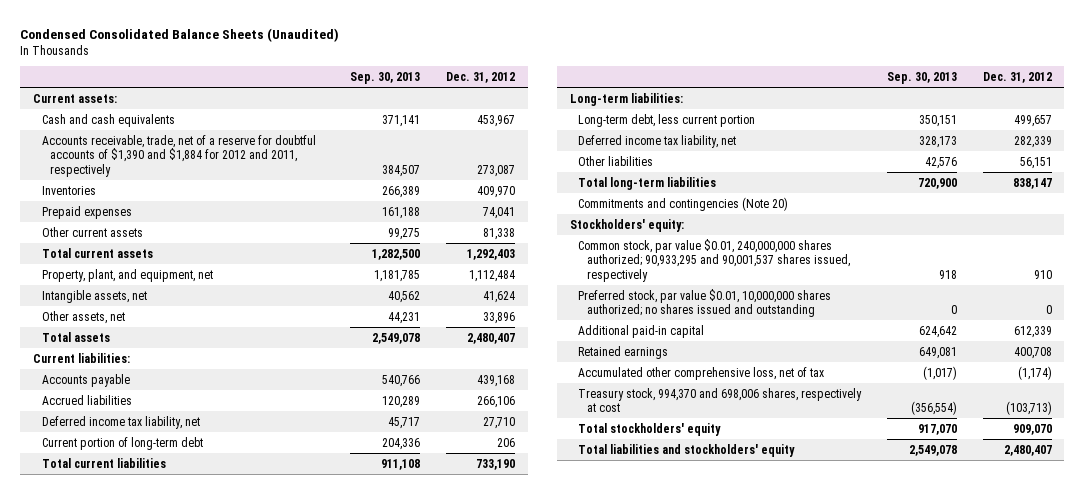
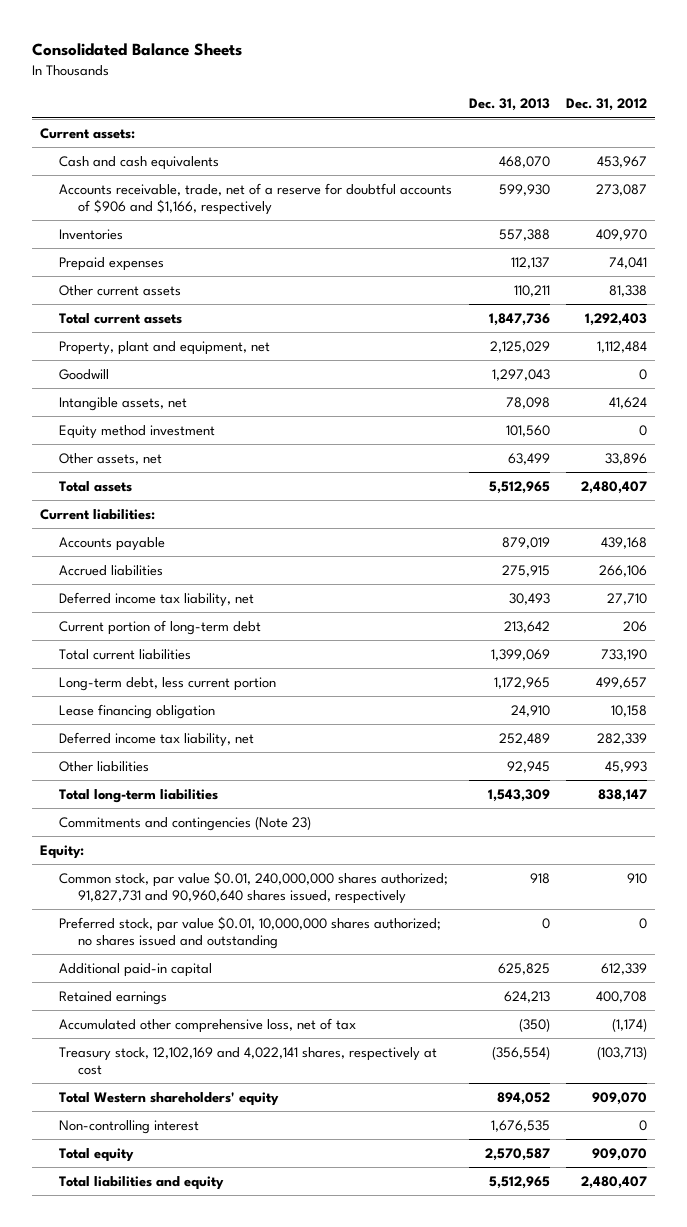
- Condensed Consolidated Balance Sheets (Unaudited)
+ Consolidated Balance Sheets
- | Sep. 30, 2013 | Dec. 31, 2012
+ | Dec. 31, 2013 | Dec. 31, 2012
- Accounts receivable, trade, net of a reserve for doubtful accounts of $1,390 and $1,884 for 2012 and 2011, respectively | 384,507 | 273,087
+ Accounts receivable, trade, net of a reserve for doubtful accounts of $906 and $1,166, respectively | 599,930 | 273,087
- Property, plant, and equipment, net | 1,181,785 | 1,112,484
+ Property, plant and equipment, net | 2,125,029 | 1,112,484
+ Goodwill | 1,297,043 | 0
+ Equity method investment | 101,560 | 0
- Long-term liabilities:
+ Lease financing obligation | 24,910 | 10,158
- Other liabilities | 42,576 | 56,151
+ Other liabilities | 92,945 | 45,993
- Commitments and contingencies (Note 20)
- Stockholders' equity:
- Common stock, par value $0.01, 240,000,000 shares authorized; 90,933,295 and 90,001,537 shares issued, respectively | 918 | 910
+ Commitments and contingencies (Note 23)
+ Equity:
+ Common stock, par value $0.01, 240,000,000 shares authorized; 91,827,731 and 90,960,640 shares issued, respectively | 918 | 910
- Treasury stock, 994,370 and 698,006 shares, respectively at cost | (356,554) | (103,713)
- Total stockholders' equity | 917,070 | 909,070
- Total liabilities and stockholders' equity | 2,549,078 | 2,480,407
+ Treasury stock, 12,102,169 and 4,022,141 shares, respectively at cost | (356,554) | (103,713)
+ Total Western shareholders' equity | 894,052 | 909,070
+ Non-controlling interest | 1,676,535 | 0
+ Total equity | 2,570,587 | 909,070
+ Total liabilities and equity | 5,512,965 | 2,480,407

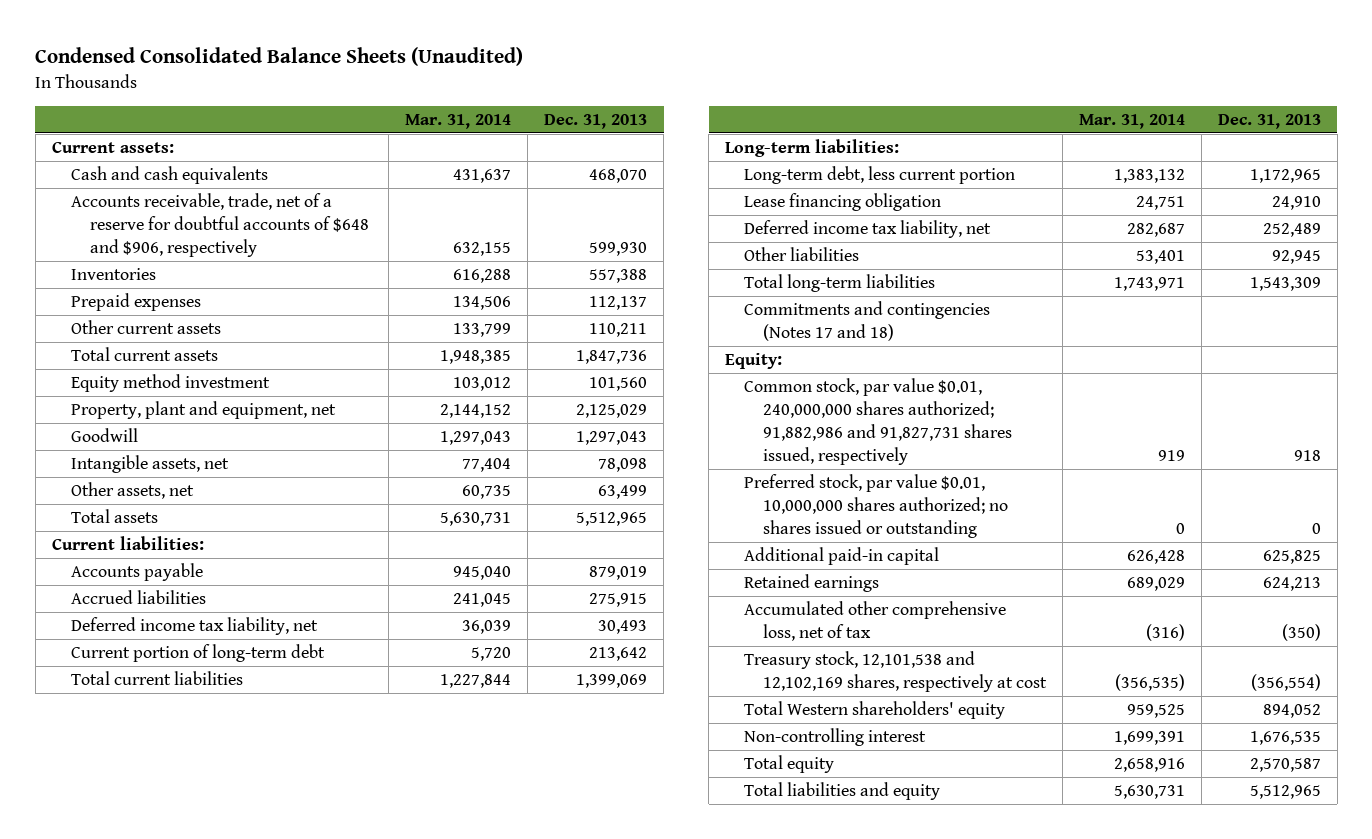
- Consolidated Balance Sheets
+ Condensed Consolidated Balance Sheets (Unaudited)
- | Dec. 31, 2013 | Dec. 31, 2012
+ | Mar. 31, 2014 | Dec. 31, 2013
- Accounts receivable, trade, net of a reserve for doubtful accounts of $906 and $1,166, respectively | 599,930 | 273,087
+ Accounts receivable, trade, net of a reserve for doubtful accounts of $648 and $906, respectively | 632,155 | 599,930
moved up: Equity method investment | 103,012 | 101,560
+ Long-term liabilities:
- Commitments and contingencies (Note 23)
+ Commitments and contingencies (Notes 17 and 18)
- Common stock, par value $0.01, 240,000,000 shares authorized; 91,827,731 and 90,960,640 shares issued, respectively | 918 | 910
- Preferred stock, par value $0.01, 10,000,000 shares authorized; no shares issued and outstanding | 0 | 0
+ Common stock, par value $0.01, 240,000,000 shares authorized; 91,882,986 and 91,827,731 shares issued, respectively | 919 | 918
+ Preferred stock, par value $0.01, 10,000,000 shares authorized; no shares issued or outstanding | 0 | 0
- Treasury stock, 12,102,169 and 4,022,141 shares, respectively at cost | (356,554) | (103,713)
+ Treasury stock, 12,101,538 and 12,102,169 shares, respectively at cost | (356,535) | (356,554)

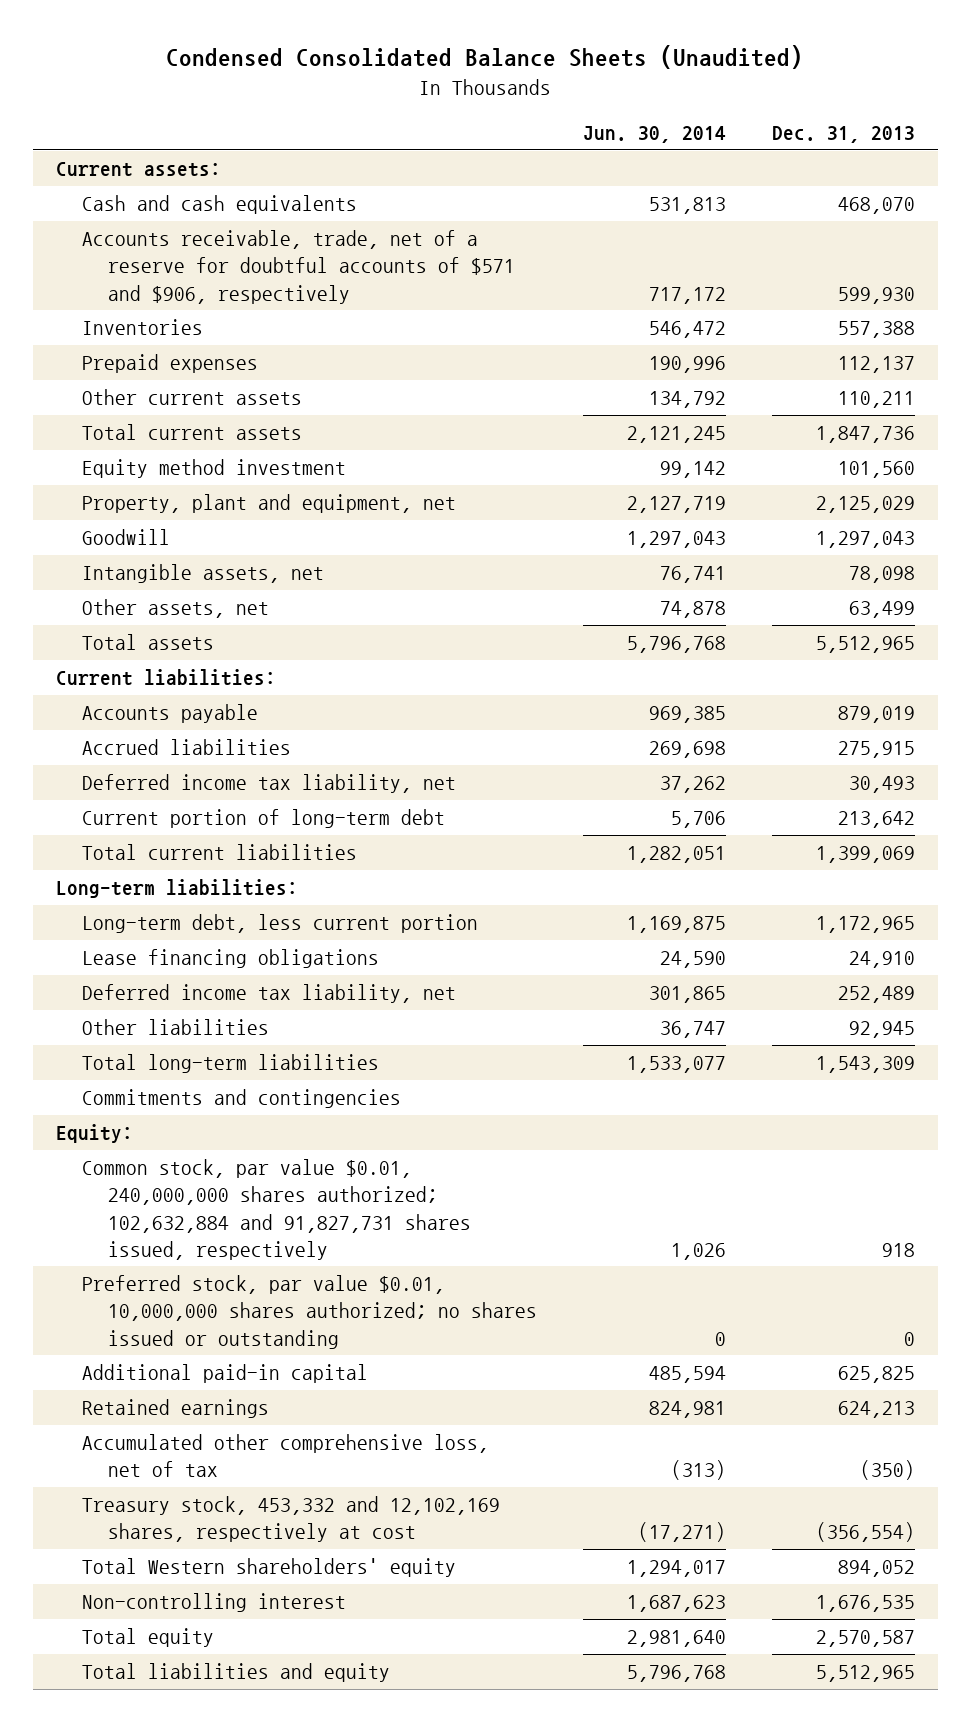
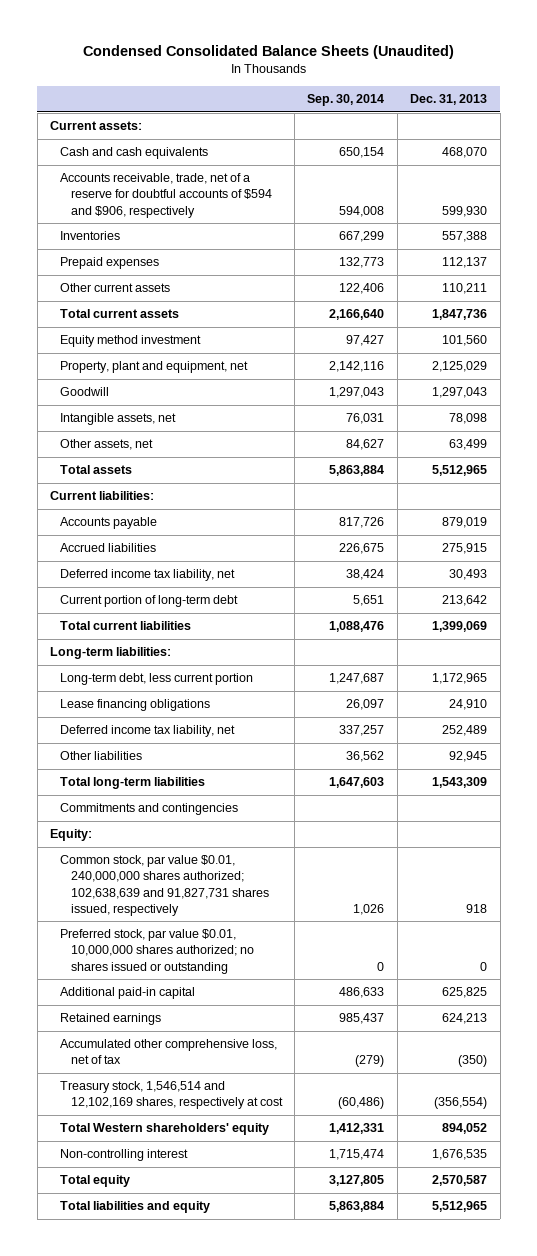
- | Jun. 30, 2014 | Dec. 31, 2013
+ | Sep. 30, 2014 | Dec. 31, 2013
- Accounts receivable, trade, net of a reserve for doubtful accounts of $571 and $906, respectively | 717,172 | 599,930
+ Accounts receivable, trade, net of a reserve for doubtful accounts of $594 and $906, respectively | 594,008 | 599,930
- Common stock, par value $0.01, 240,000,000 shares authorized; 102,632,884 and 91,827,731 shares issued, respectively | 1,026 | 918
+ Common stock, par value $0.01, 240,000,000 shares authorized; 102,638,639 and 91,827,731 shares issued, respectively | 1,026 | 918
- Treasury stock, 453,332 and 12,102,169 shares, respectively at cost | (17,271) | (356,554)
+ Treasury stock, 1,546,514 and 12,102,169 shares, respectively at cost | (60,486) | (356,554)

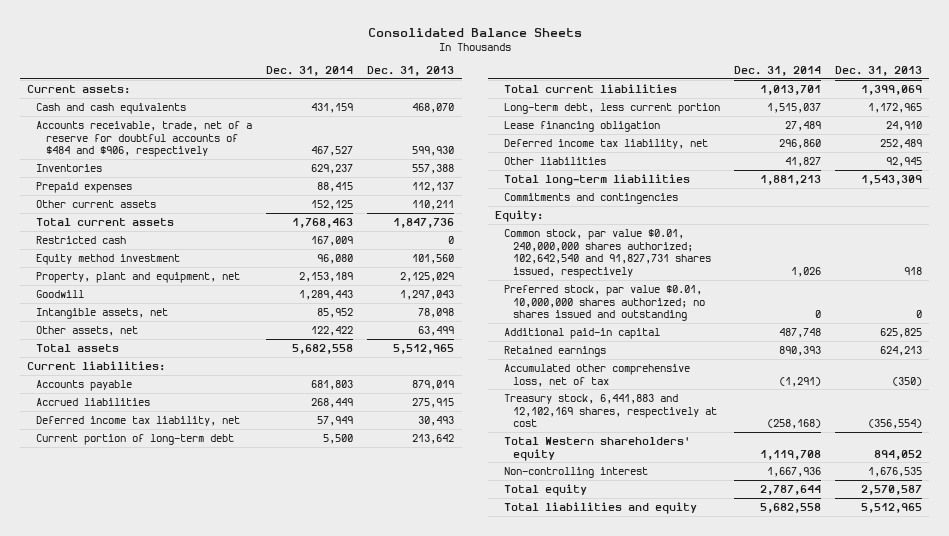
- Condensed Consolidated Balance Sheets (Unaudited)
+ Consolidated Balance Sheets
- | Sep. 30, 2014 | Dec. 31, 2013
+ | Dec. 31, 2014 | Dec. 31, 2013
- Accounts receivable, trade, net of a reserve for doubtful accounts of $594 and $906, respectively | 594,008 | 599,930
+ Accounts receivable, trade, net of a reserve for doubtful accounts of $484 and $906, respectively | 467,527 | 599,930
+ Restricted cash | 167,009 | 0
- Long-term liabilities:
- Lease financing obligations | 26,097 | 24,910
+ Lease financing obligation | 27,489 | 24,910
- Common stock, par value $0.01, 240,000,000 shares authorized; 102,638,639 and 91,827,731 shares issued, respectively | 1,026 | 918
- Preferred stock, par value $0.01, 10,000,000 shares authorized; no shares issued or outstanding | 0 | 0
+ Common stock, par value $0.01, 240,000,000 shares authorized; 102,642,540 and 91,827,731 shares issued, respectively | 1,026 | 918
+ Preferred stock, par value $0.01, 10,000,000 shares authorized; no shares issued and outstanding | 0 | 0
- Treasury stock, 1,546,514 and 12,102,169 shares, respectively at cost | (60,486) | (356,554)
+ Treasury stock, 6,441,883 and 12,102,169 shares, respectively at cost | (258,168) | (356,554)

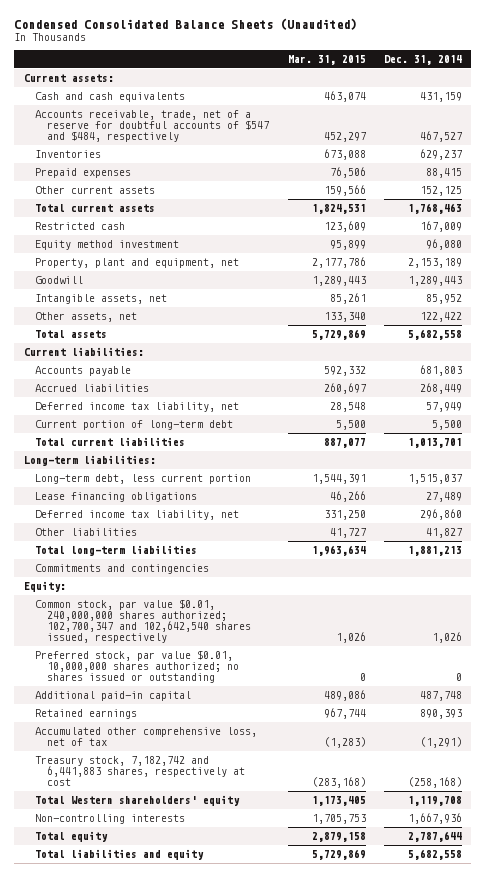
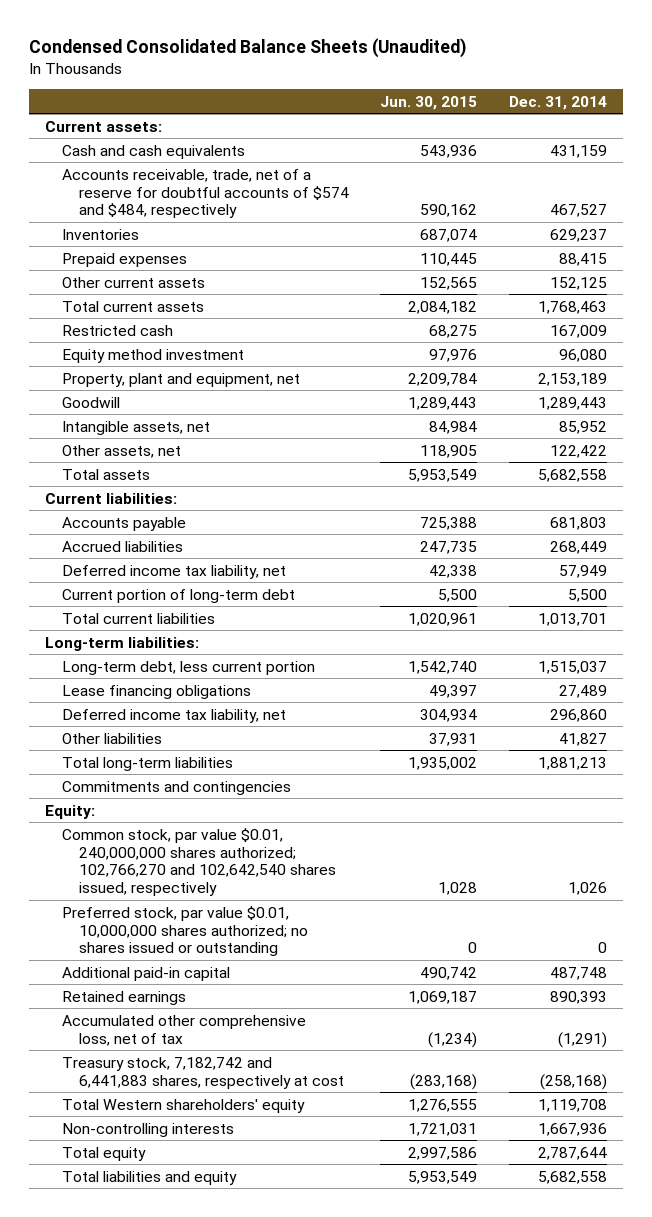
- | Mar. 31, 2015 | Dec. 31, 2014
+ | Jun. 30, 2015 | Dec. 31, 2014
- Accounts receivable, trade, net of a reserve for doubtful accounts of $547 and $484, respectively | 452,297 | 467,527
+ Accounts receivable, trade, net of a reserve for doubtful accounts of $574 and $484, respectively | 590,162 | 467,527
- Common stock, par value $0.01, 240,000,000 shares authorized; 102,700,347 and 102,642,540 shares issued, respectively | 1,026 | 1,026
+ Common stock, par value $0.01, 240,000,000 shares authorized; 102,766,270 and 102,642,540 shares issued, respectively | 1,028 | 1,026

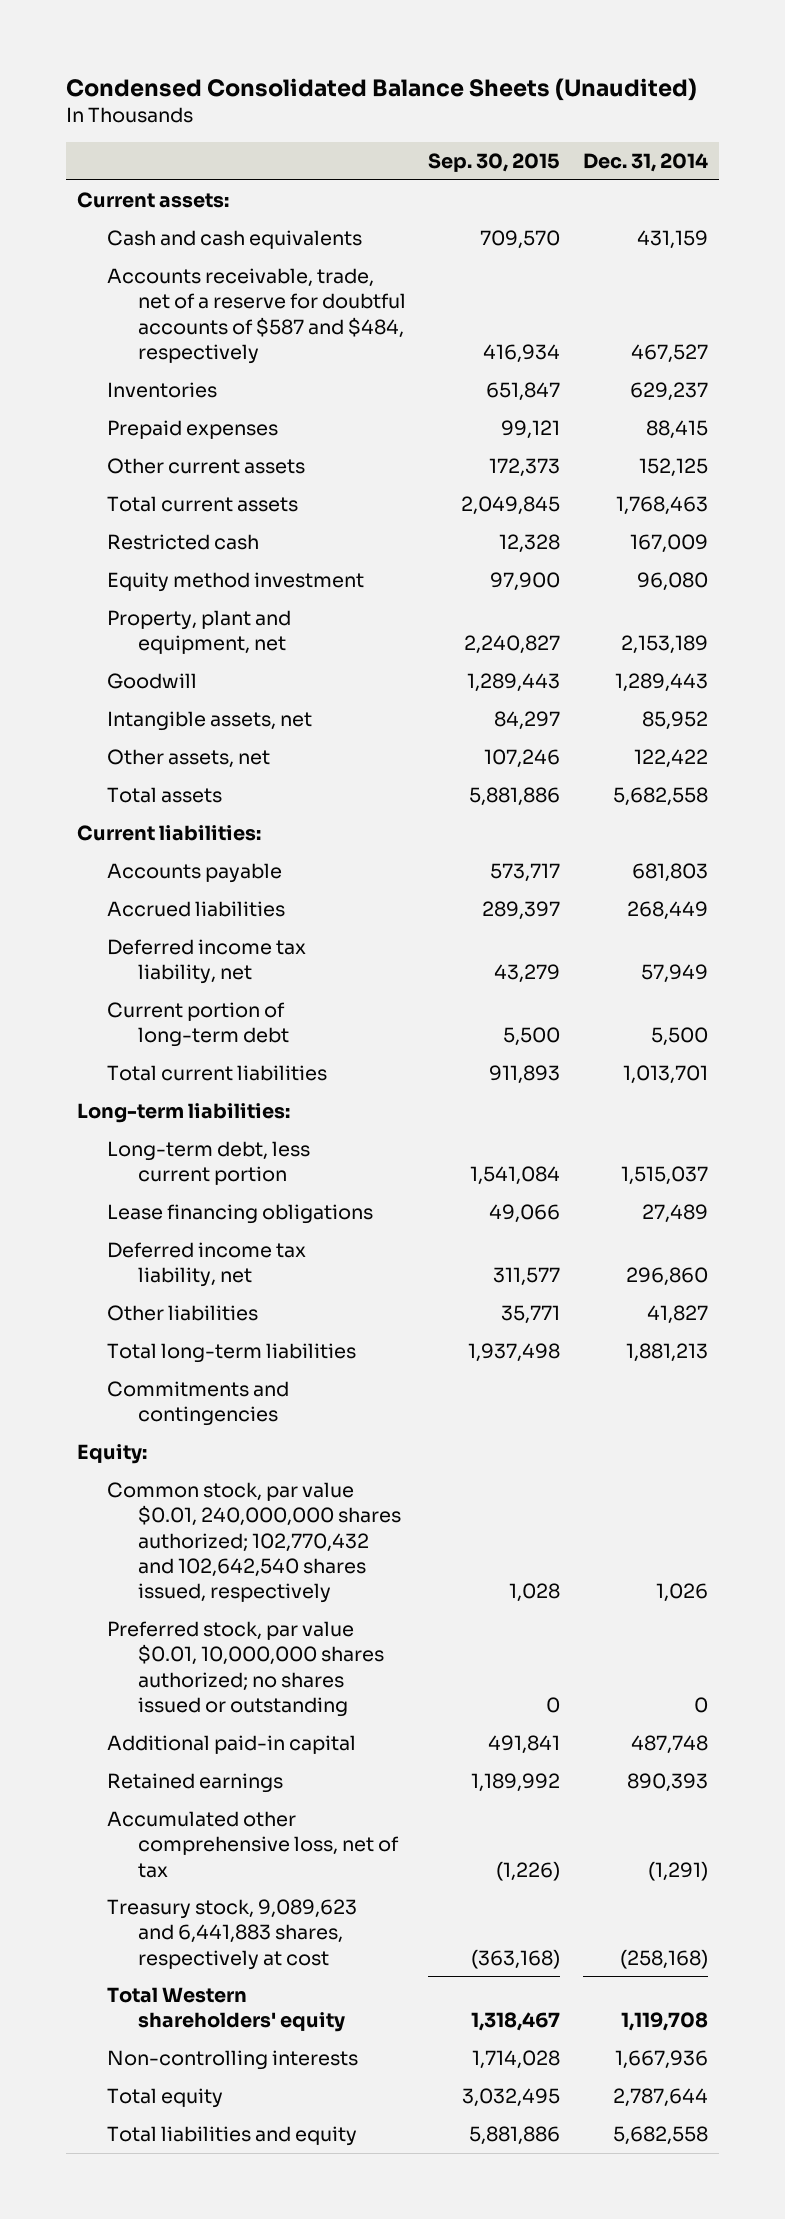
- | Jun. 30, 2015 | Dec. 31, 2014
+ | Sep. 30, 2015 | Dec. 31, 2014
- Accounts receivable, trade, net of a reserve for doubtful accounts of $574 and $484, respectively | 590,162 | 467,527
+ Accounts receivable, trade, net of a reserve for doubtful accounts of $587 and $484, respectively | 416,934 | 467,527
- Common stock, par value $0.01, 240,000,000 shares authorized; 102,766,270 and 102,642,540 shares issued, respectively | 1,028 | 1,026
+ Common stock, par value $0.01, 240,000,000 shares authorized; 102,770,432 and 102,642,540 shares issued, respectively | 1,028 | 1,026
- Treasury stock, 7,182,742 and 6,441,883 shares, respectively at cost | (283,168) | (258,168)
+ Treasury stock, 9,089,623 and 6,441,883 shares, respectively at cost | (363,168) | (258,168)

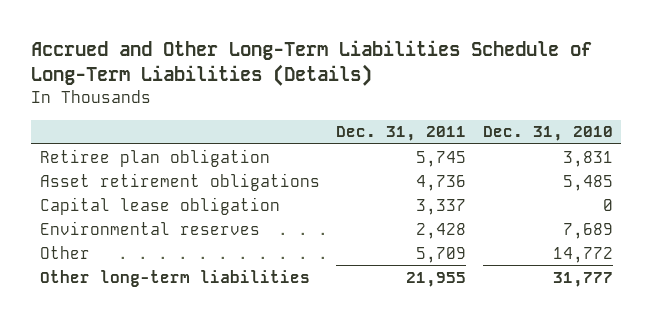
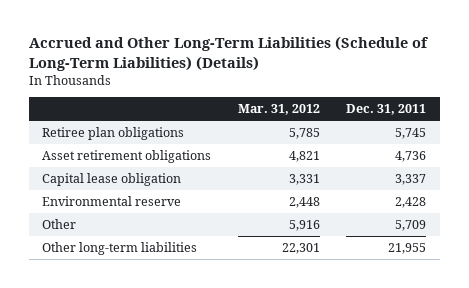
- Accrued and Other Long-Term Liabilities Schedule of Long-Term Liabilities (Details)
+ Accrued and Other Long-Term Liabilities (Schedule of Long-Term Liabilities) (Details)
- | Dec. 31, 2011 | Dec. 31, 2010
+ | Mar. 31, 2012 | Dec. 31, 2011
- Retiree plan obligation | 5,745 | 3,831
+ Retiree plan obligations | 5,785 | 5,745
- Environmental reserves | 2,428 | 7,689
+ Environmental reserve | 2,448 | 2,428

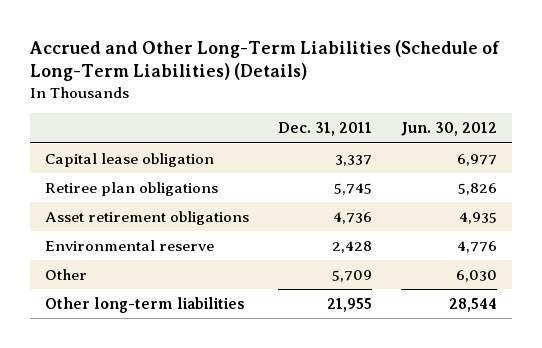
- | Mar. 31, 2012 | Dec. 31, 2011
+ | Dec. 31, 2011 | Jun. 30, 2012
moved up: Capital lease obligation | 3,337 | 6,977

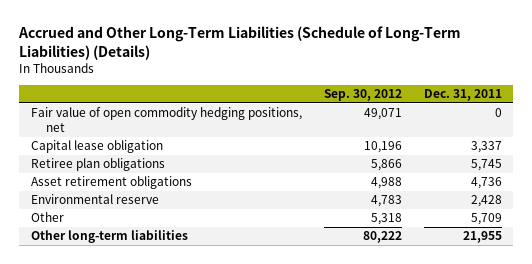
- | Dec. 31, 2011 | Jun. 30, 2012
+ | Sep. 30, 2012 | Dec. 31, 2011
+ Fair value of open commodity hedging positions, net | 49,071 | 0

